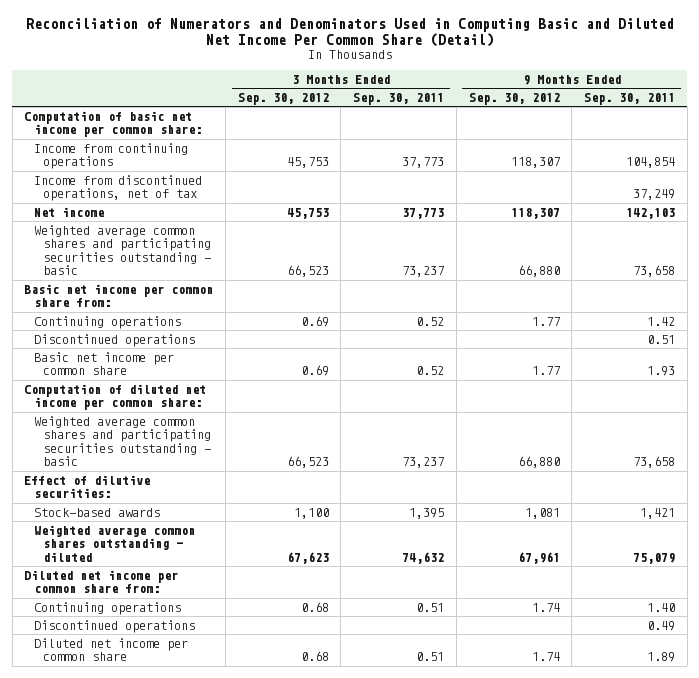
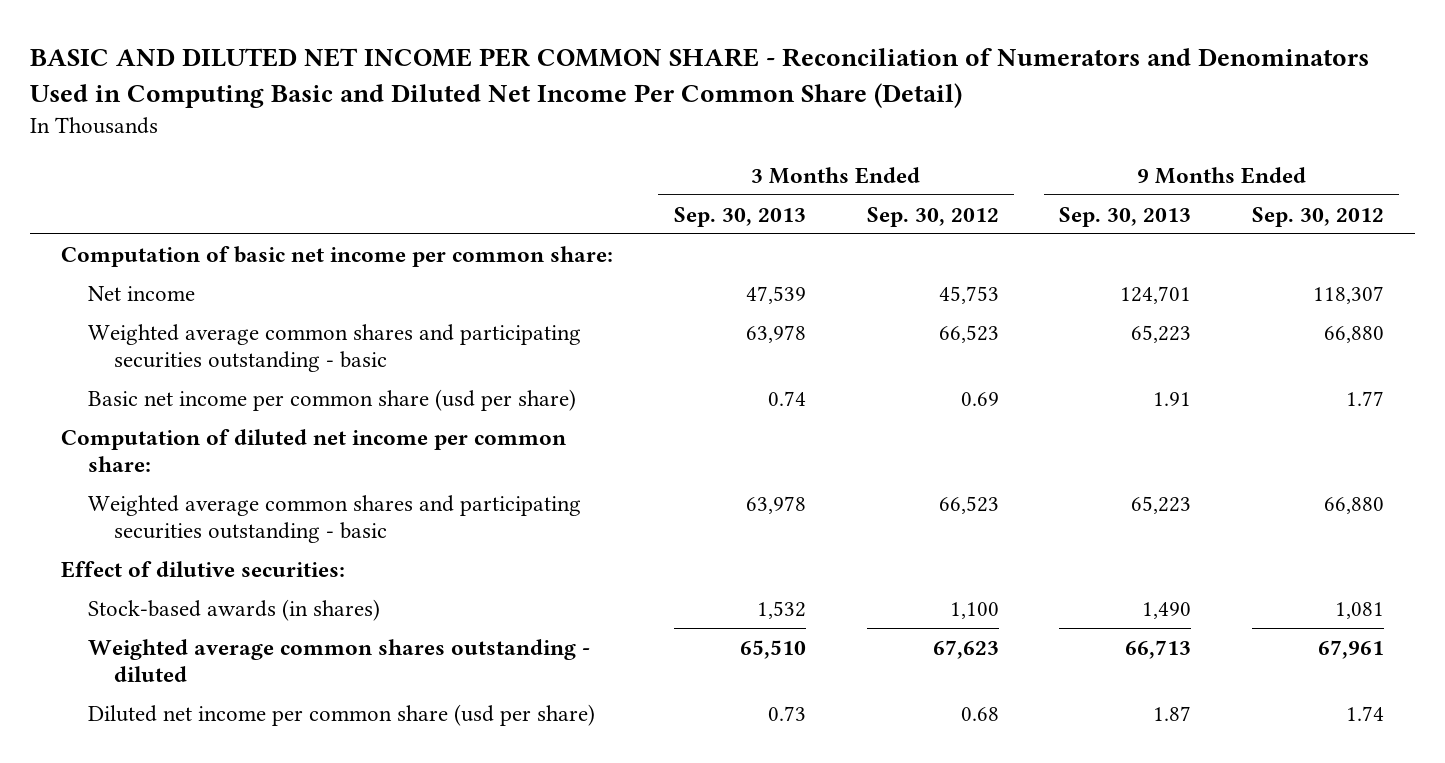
- Reconciliation of Numerators and Denominators Used in Computing Basic and Diluted Net Income Per Common Share (Detail)
+ BASIC AND DILUTED NET INCOME PER COMMON SHARE - Reconciliation of Numerators and Denominators Used in Computing Basic and Diluted Net Income Per Common Share (Detail)
- | 3 Months Ended Sep. 30, 2012 | 3 Months Ended Sep. 30, 2011 | 9 Months Ended Sep. 30, 2012 | 9 Months Ended Sep. 30, 2011
+ | 3 Months Ended Sep. 30, 2013 | 3 Months Ended Sep. 30, 2012 | 9 Months Ended Sep. 30, 2013 | 9 Months Ended Sep. 30, 2012
- Income from continuing operations | 45,753 | 37,773 | 118,307 | 104,854
- Income from discontinued operations, net of tax | | | | 37,249
- Basic net income per common share from:
- Continuing operations | 0.69 | 0.52 | 1.77 | 1.42
- Discontinued operations | | | | 0.51
- Basic net income per common share | 0.69 | 0.52 | 1.77 | 1.93
+ Basic net income per common share (usd per share) | 0.74 | 0.69 | 1.91 | 1.77
- Stock-based awards | 1,100 | 1,395 | 1,081 | 1,421
+ Stock-based awards (in shares) | 1,532 | 1,100 | 1,490 | 1,081
- Diluted net income per common share from:
- Continuing operations | 0.68 | 0.51 | 1.74 | 1.40
- Discontinued operations | | | | 0.49
- Diluted net income per common share | 0.68 | 0.51 | 1.74 | 1.89
+ Diluted net income per common share (usd per share) | 0.73 | 0.68 | 1.87 | 1.74

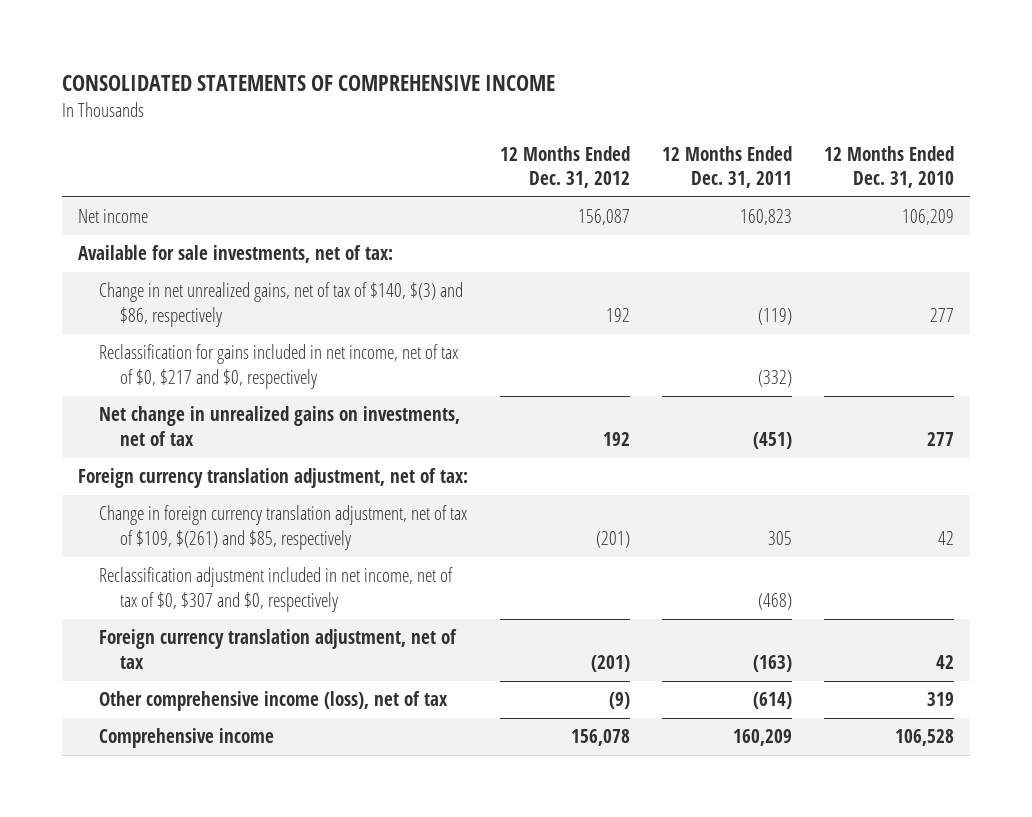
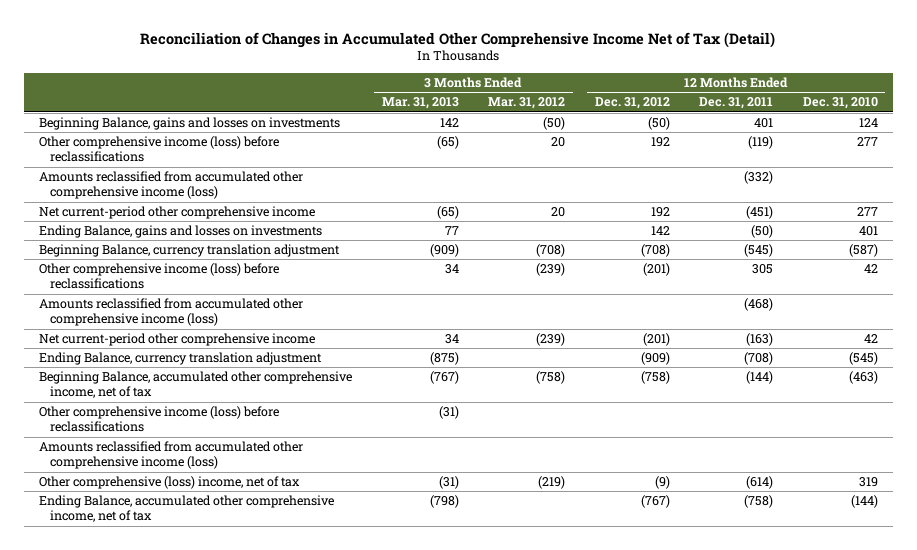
- CONSOLIDATED STATEMENTS OF COMPREHENSIVE INCOME
+ Reconciliation of Changes in Accumulated Other Comprehensive Income Net of Tax (Detail)
- | 12 Months Ended Dec. 31, 2012 | 12 Months Ended Dec. 31, 2011 | 12 Months Ended Dec. 31, 2010
+ | 3 Months Ended Mar. 31, 2013 | 3 Months Ended Mar. 31, 2012 | 12 Months Ended Dec. 31, 2012 | 12 Months Ended Dec. 31, 2011 | 12 Months Ended Dec. 31, 2010
- Net income | 156,087 | 160,823 | 106,209
- Available for sale investments, net of tax:
- Change in net unrealized gains, net of tax of $140, $(3) and $86, respectively | 192 | (119) | 277
- Reclassification for gains included in net income, net of tax of $0, $217 and $0, respectively | | (332) |
- Net change in unrealized gains on investments, net of tax | 192 | (451) | 277
- Foreign currency translation adjustment, net of tax:
- Change in foreign currency translation adjustment, net of tax of $109, $(261) and $85, respectively | (201) | 305 | 42
- Reclassification adjustment included in net income, net of tax of $0, $307 and $0, respectively | | (468) |
- Foreign currency translation adjustment, net of tax | (201) | (163) | 42
- Other comprehensive income (loss), net of tax | (9) | (614) | 319
- Comprehensive income | 156,078 | 160,209 | 106,528
+ Beginning Balance, gains and losses on investments | 142 | (50) | (50) | 401 | 124
+ Other comprehensive income (loss) before reclassifications | (65) | 20 | 192 | (119) | 277
+ Amounts reclassified from accumulated other comprehensive income (loss) | | | | (332) |
+ Net current-period other comprehensive income | (65) | 20 | 192 | (451) | 277
+ Ending Balance, gains and losses on investments | 77 | | 142 | (50) | 401
+ Beginning Balance, currency translation adjustment | (909) | (708) | (708) | (545) | (587)
+ Other comprehensive income (loss) before reclassifications | 34 | (239) | (201) | 305 | 42
+ Amounts reclassified from accumulated other comprehensive income (loss) | | | | (468) |
+ Net current-period other comprehensive income | 34 | (239) | (201) | (163) | 42
+ Ending Balance, currency translation adjustment | (875) | | (909) | (708) | (545)
+ Beginning Balance, accumulated other comprehensive income, net of tax | (767) | (758) | (758) | (144) | (463)
+ Other comprehensive income (loss) before reclassifications | (31) | | | |
+ Amounts reclassified from accumulated other comprehensive income (loss)
+ Other comprehensive (loss) income, net of tax | (31) | (219) | (9) | (614) | 319
+ Ending Balance, accumulated other comprehensive income, net of tax | (798) | | (767) | (758) | (144)

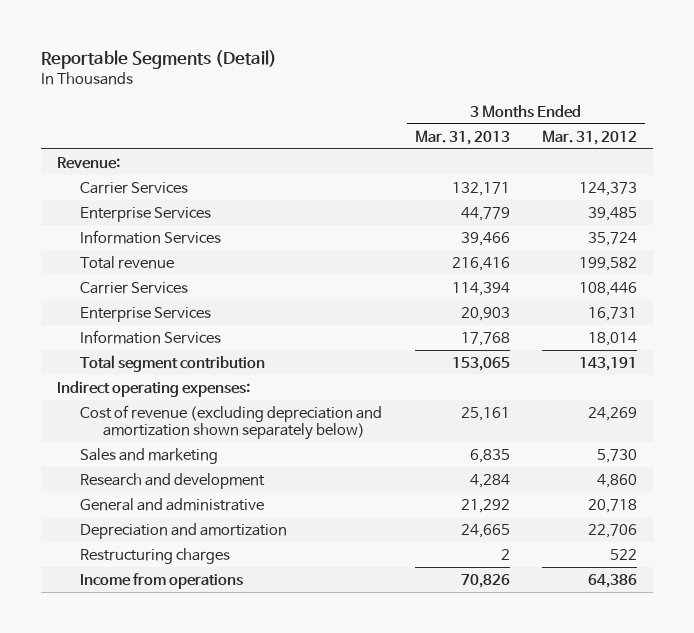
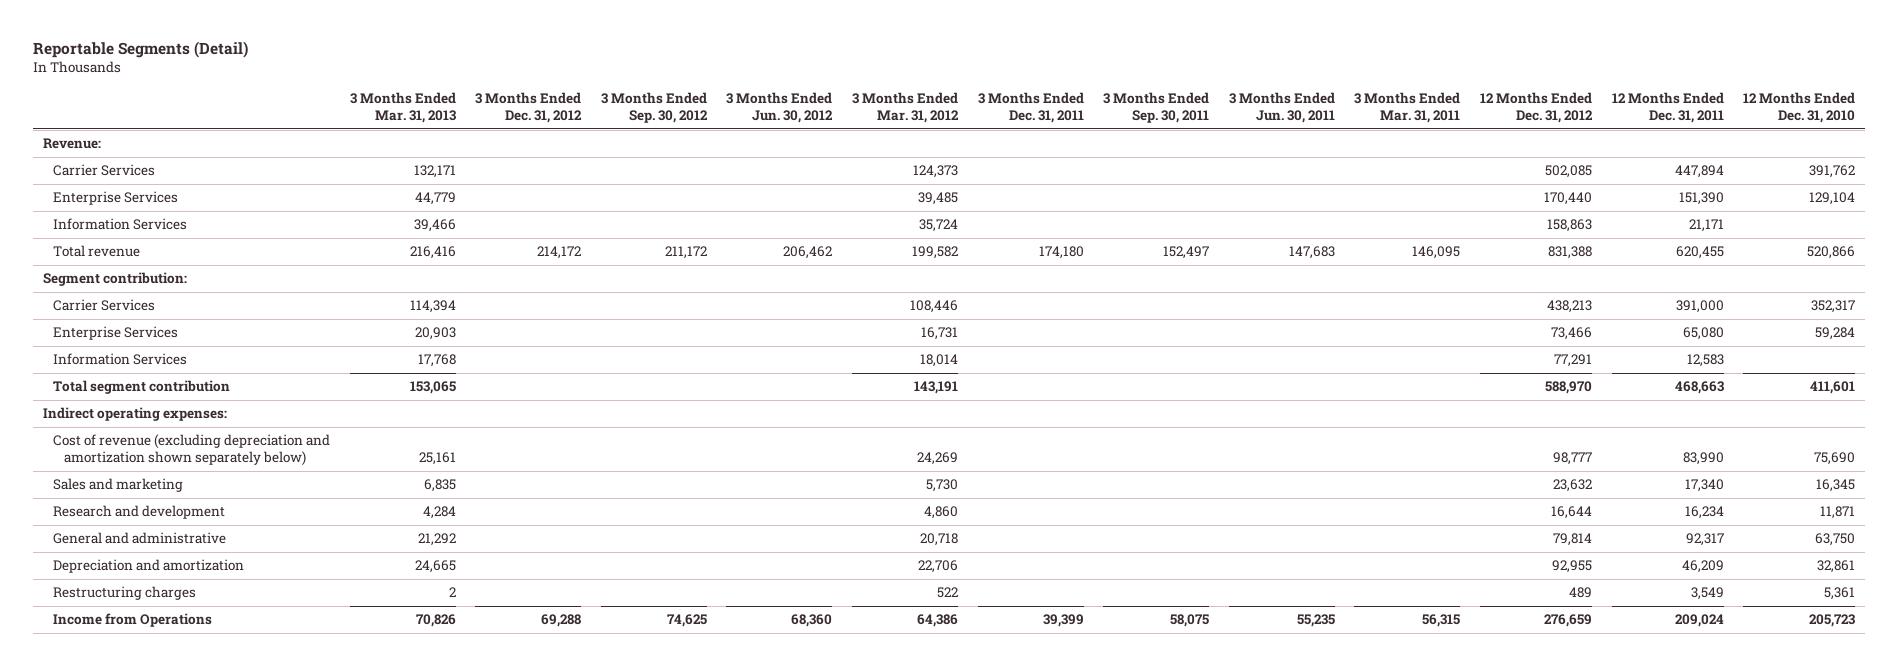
- | 3 Months Ended Mar. 31, 2013 | 3 Months Ended Mar. 31, 2012
+ | 3 Months Ended Mar. 31, 2013 | 3 Months Ended Dec. 31, 2012 | 3 Months Ended Sep. 30, 2012 | 3 Months Ended Jun. 30, 2012 | 3 Months Ended Mar. 31, 2012 | 3 Months Ended Dec. 31, 2011 | 3 Months Ended Sep. 30, 2011 | 3 Months Ended Jun. 30, 2011 | 3 Months Ended Mar. 31, 2011 | 12 Months Ended Dec. 31, 2012 | 12 Months Ended Dec. 31, 2011 | 12 Months Ended Dec. 31, 2010
+ Segment contribution:
- Income from operations | 70,826 | 64,386
+ Income from Operations | 70,826 | 69,288 | 74,625 | 68,360 | 64,386 | 39,399 | 58,075 | 55,235 | 56,315 | 276,659 | 209,024 | 205,723

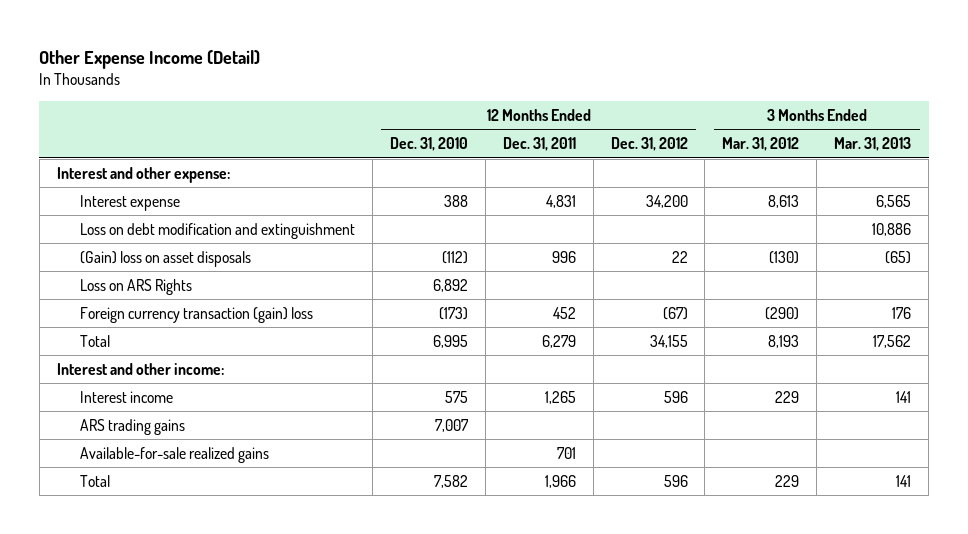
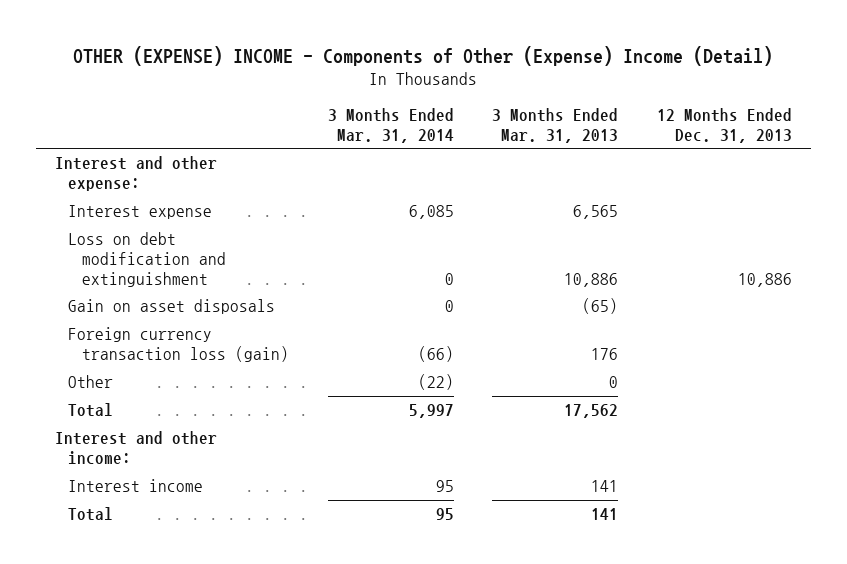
- Other Expense Income (Detail)
+ OTHER (EXPENSE) INCOME - Components of Other (Expense) Income (Detail)
- | 12 Months Ended Dec. 31, 2010 | 12 Months Ended Dec. 31, 2011 | 12 Months Ended Dec. 31, 2012 | 3 Months Ended Mar. 31, 2012 | 3 Months Ended Mar. 31, 2013
+ | 3 Months Ended Mar. 31, 2014 | 3 Months Ended Mar. 31, 2013 | 12 Months Ended Dec. 31, 2013
- (Gain) loss on asset disposals | (112) | 996 | 22 | (130) | (65)
- Loss on ARS Rights | 6,892 | | | |
- Foreign currency transaction (gain) loss | (173) | 452 | (67) | (290) | 176
+ Gain on asset disposals | 0 | (65) |
+ Foreign currency transaction loss (gain) | (66) | 176 |
+ Other | (22) | 0 |
- ARS trading gains | 7,007 | | | |
- Available-for-sale realized gains | | 701 | | |

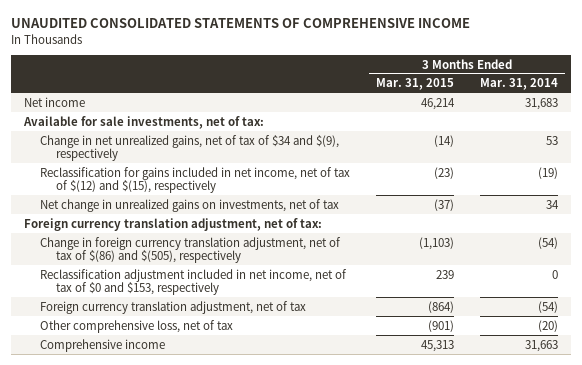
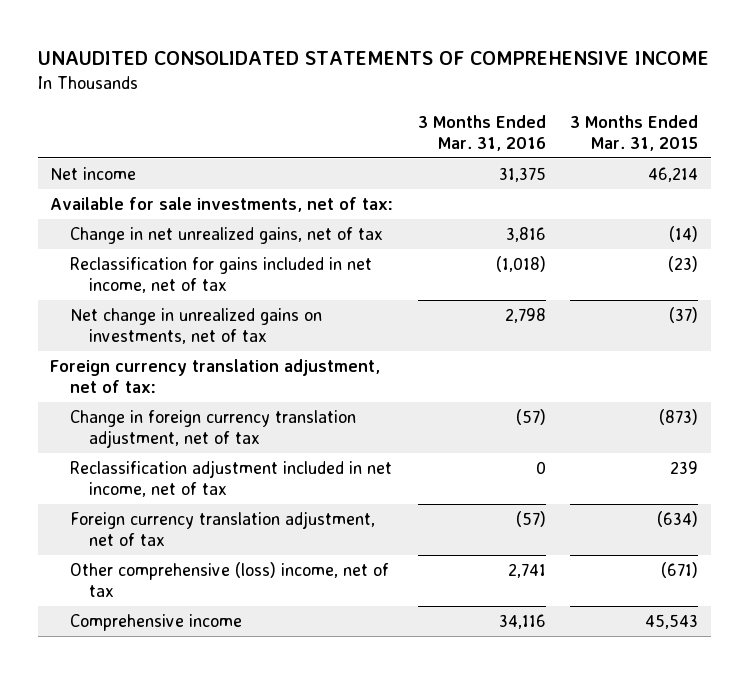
- | 3 Months Ended Mar. 31, 2015 | 3 Months Ended Mar. 31, 2014
+ | 3 Months Ended Mar. 31, 2016 | 3 Months Ended Mar. 31, 2015
- Change in net unrealized gains, net of tax of $34 and $(9), respectively | (14) | 53
- Reclassification for gains included in net income, net of tax of $(12) and $(15), respectively | (23) | (19)
+ Change in net unrealized gains, net of tax | 3,816 | (14)
+ Reclassification for gains included in net income, net of tax | (1,018) | (23)
- Change in foreign currency translation adjustment, net of tax of $(86) and $(505), respectively | (1,103) | (54)
- Reclassification adjustment included in net income, net of tax of $0 and $153, respectively | 239 | 0
- Foreign currency translation adjustment, net of tax | (864) | (54)
- Other comprehensive loss, net of tax | (901) | (20)
- Comprehensive income | 45,313 | 31,663
+ Change in foreign currency translation adjustment, net of tax | (57) | (873)
+ Reclassification adjustment included in net income, net of tax | 0 | 239
+ Foreign currency translation adjustment, net of tax | (57) | (634)
+ Other comprehensive (loss) income, net of tax | 2,741 | (671)
+ Comprehensive income | 34,116 | 45,543

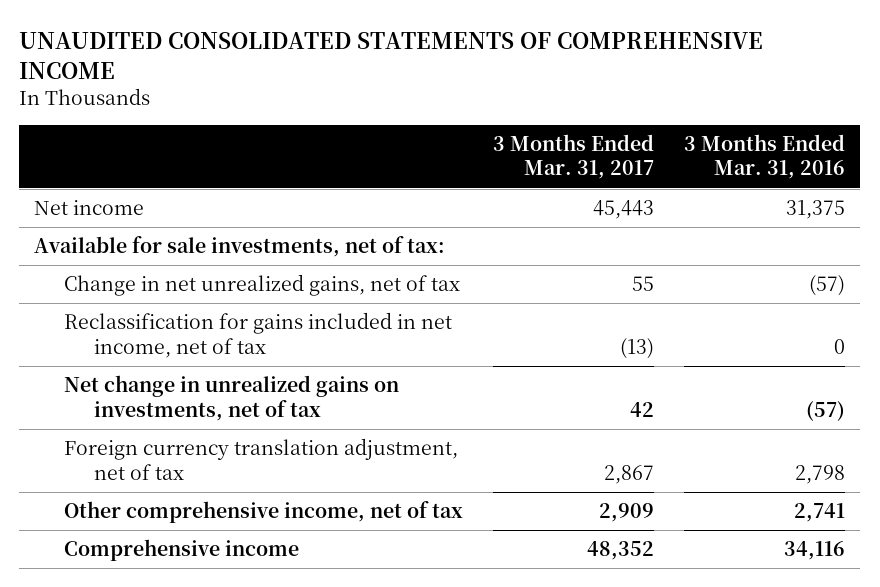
- | 3 Months Ended Mar. 31, 2016 | 3 Months Ended Mar. 31, 2015
+ | 3 Months Ended Mar. 31, 2017 | 3 Months Ended Mar. 31, 2016
- Change in net unrealized gains, net of tax | 3,816 | (14)
- Reclassification for gains included in net income, net of tax | (1,018) | (23)
- Net change in unrealized gains on investments, net of tax | 2,798 | (37)
- Foreign currency translation adjustment, net of tax:
- Change in foreign currency translation adjustment, net of tax | (57) | (873)
- Reclassification adjustment included in net income, net of tax | 0 | 239
- Foreign currency translation adjustment, net of tax | (57) | (634)
- Other comprehensive (loss) income, net of tax | 2,741 | (671)
+ Change in net unrealized gains, net of tax | 55 | (57)
+ Reclassification for gains included in net income, net of tax | (13) | 0
+ Net change in unrealized gains on investments, net of tax | 42 | (57)
+ Foreign currency translation adjustment, net of tax | 2,867 | 2,798
+ Other comprehensive income, net of tax | 2,909 | 2,741

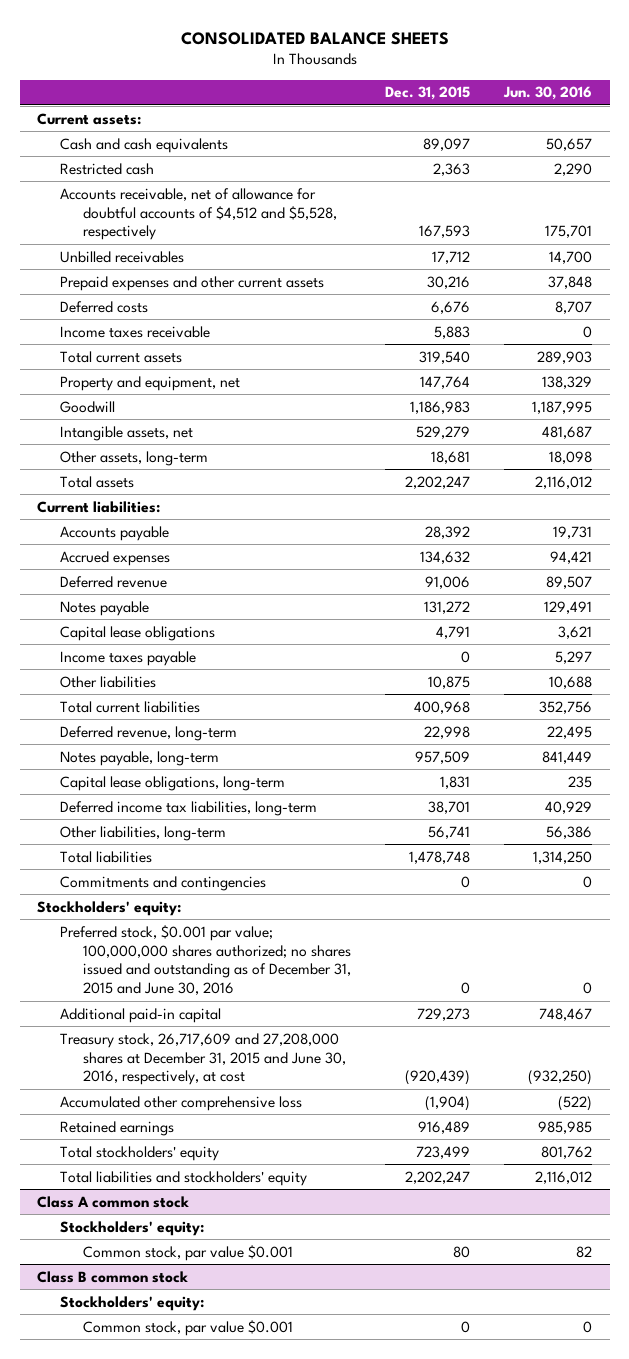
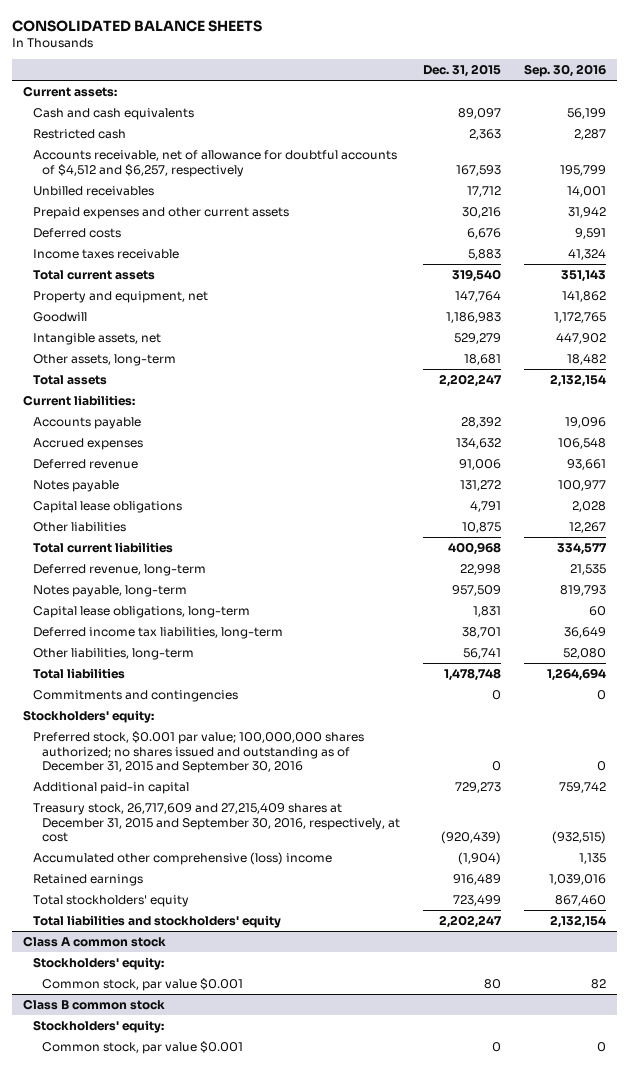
- | Dec. 31, 2015 | Jun. 30, 2016
+ | Dec. 31, 2015 | Sep. 30, 2016
- Accounts receivable, net of allowance for doubtful accounts of $4,512 and $5,528, respectively | 167,593 | 175,701
+ Accounts receivable, net of allowance for doubtful accounts of $4,512 and $6,257, respectively | 167,593 | 195,799
- Income taxes payable | 0 | 5,297
- Preferred stock, $0.001 par value; 100,000,000 shares authorized; no shares issued and outstanding as of December 31, 2015 and June 30, 2016 | 0 | 0
+ Preferred stock, $0.001 par value; 100,000,000 shares authorized; no shares issued and outstanding as of December 31, 2015 and September 30, 2016 | 0 | 0
- Treasury stock, 26,717,609 and 27,208,000 shares at December 31, 2015 and June 30, 2016, respectively, at cost | (920,439) | (932,250)
- Accumulated other comprehensive loss | (1,904) | (522)
+ Treasury stock, 26,717,609 and 27,215,409 shares at December 31, 2015 and September 30, 2016, respectively, at cost | (920,439) | (932,515)
+ Accumulated other comprehensive (loss) income | (1,904) | 1,135

